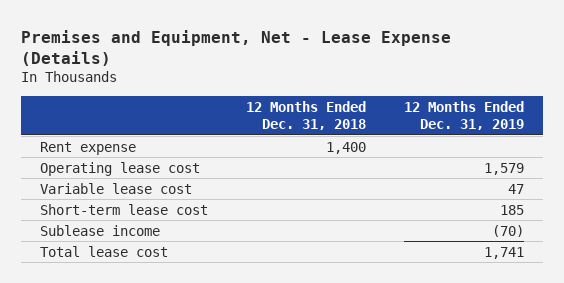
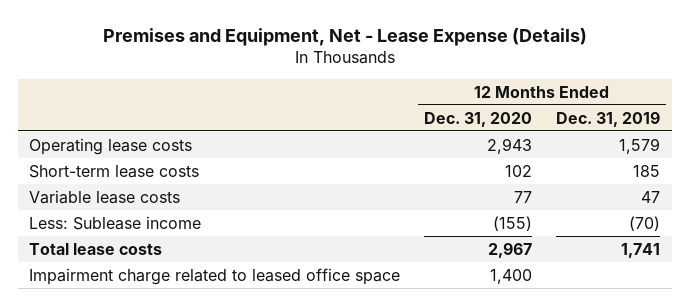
- | 12 Months Ended Dec. 31, 2018 | 12 Months Ended Dec. 31, 2019
+ | 12 Months Ended Dec. 31, 2020 | 12 Months Ended Dec. 31, 2019
- Rent expense | 1,400 |
- Operating lease cost | | 1,579
- Variable lease cost | | 47
- Short-term lease cost | | 185
- Sublease income | | (70)
- Total lease cost | | 1,741
+ Operating lease costs | 2,943 | 1,579
+ Short-term lease costs | 102 | 185
+ Variable lease costs | 77 | 47
+ Less: Sublease income | (155) | (70)
+ Total lease costs | 2,967 | 1,741
+ Impairment charge related to leased office space | 1,400 |

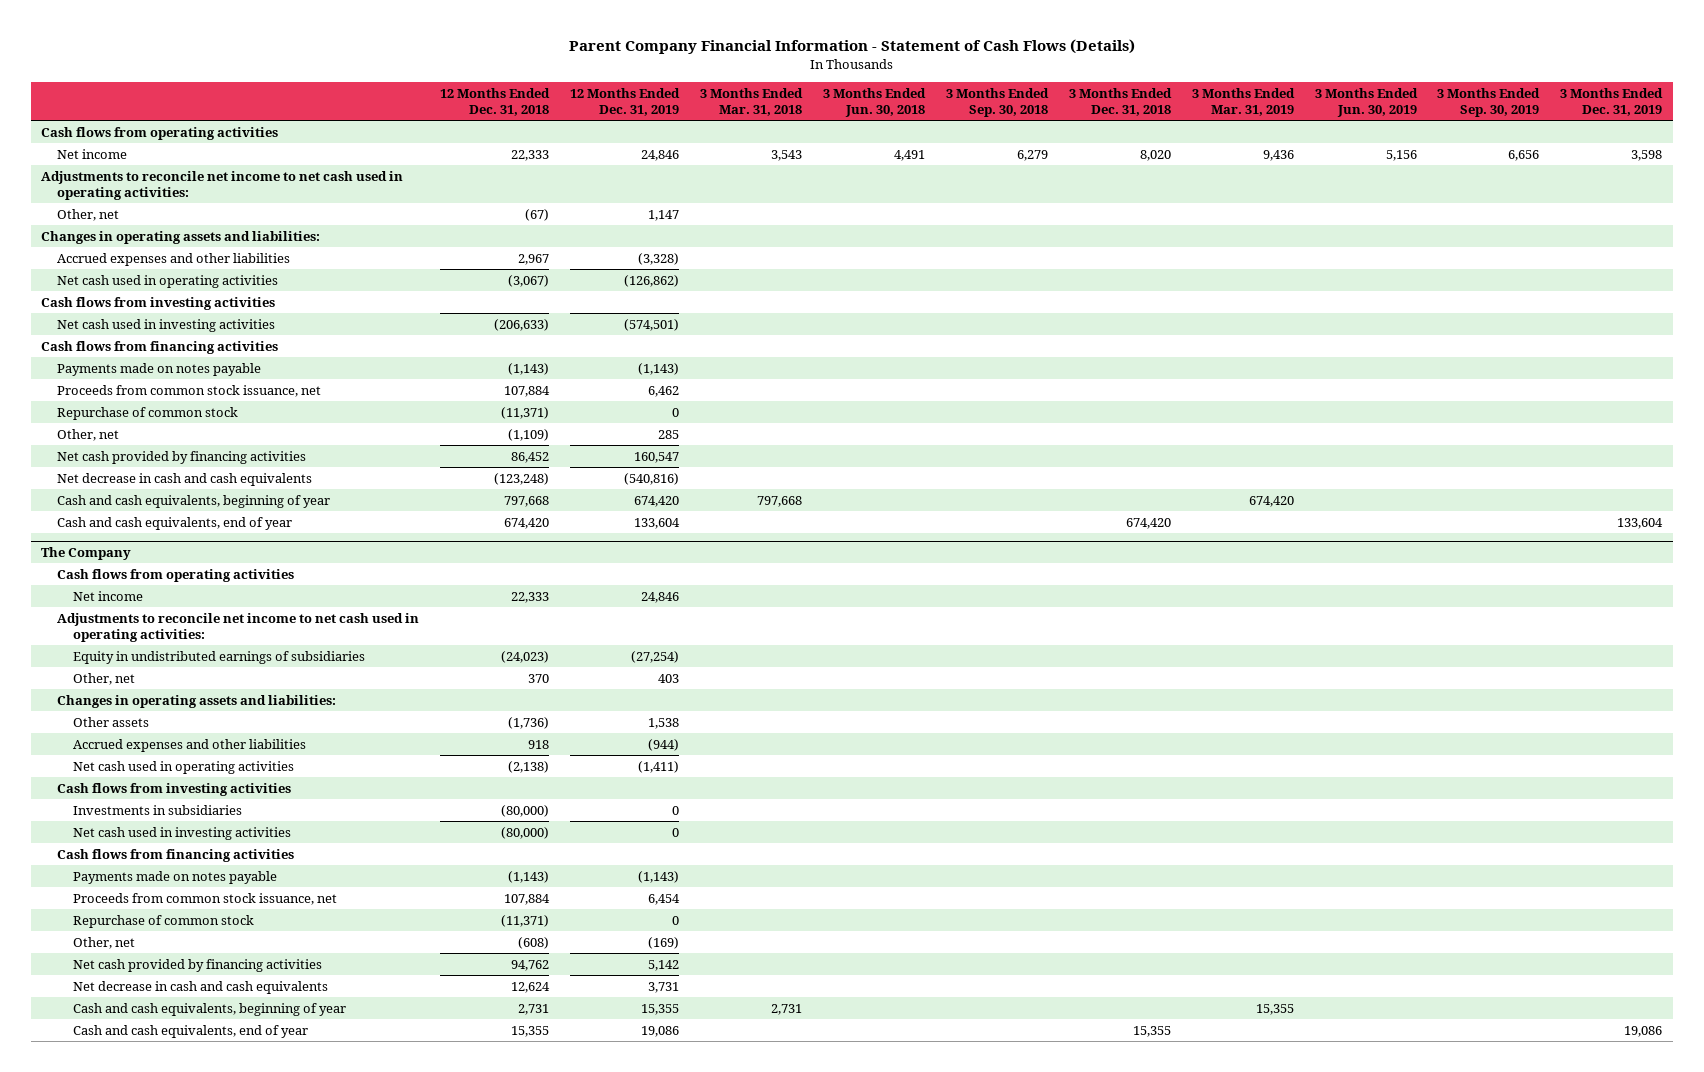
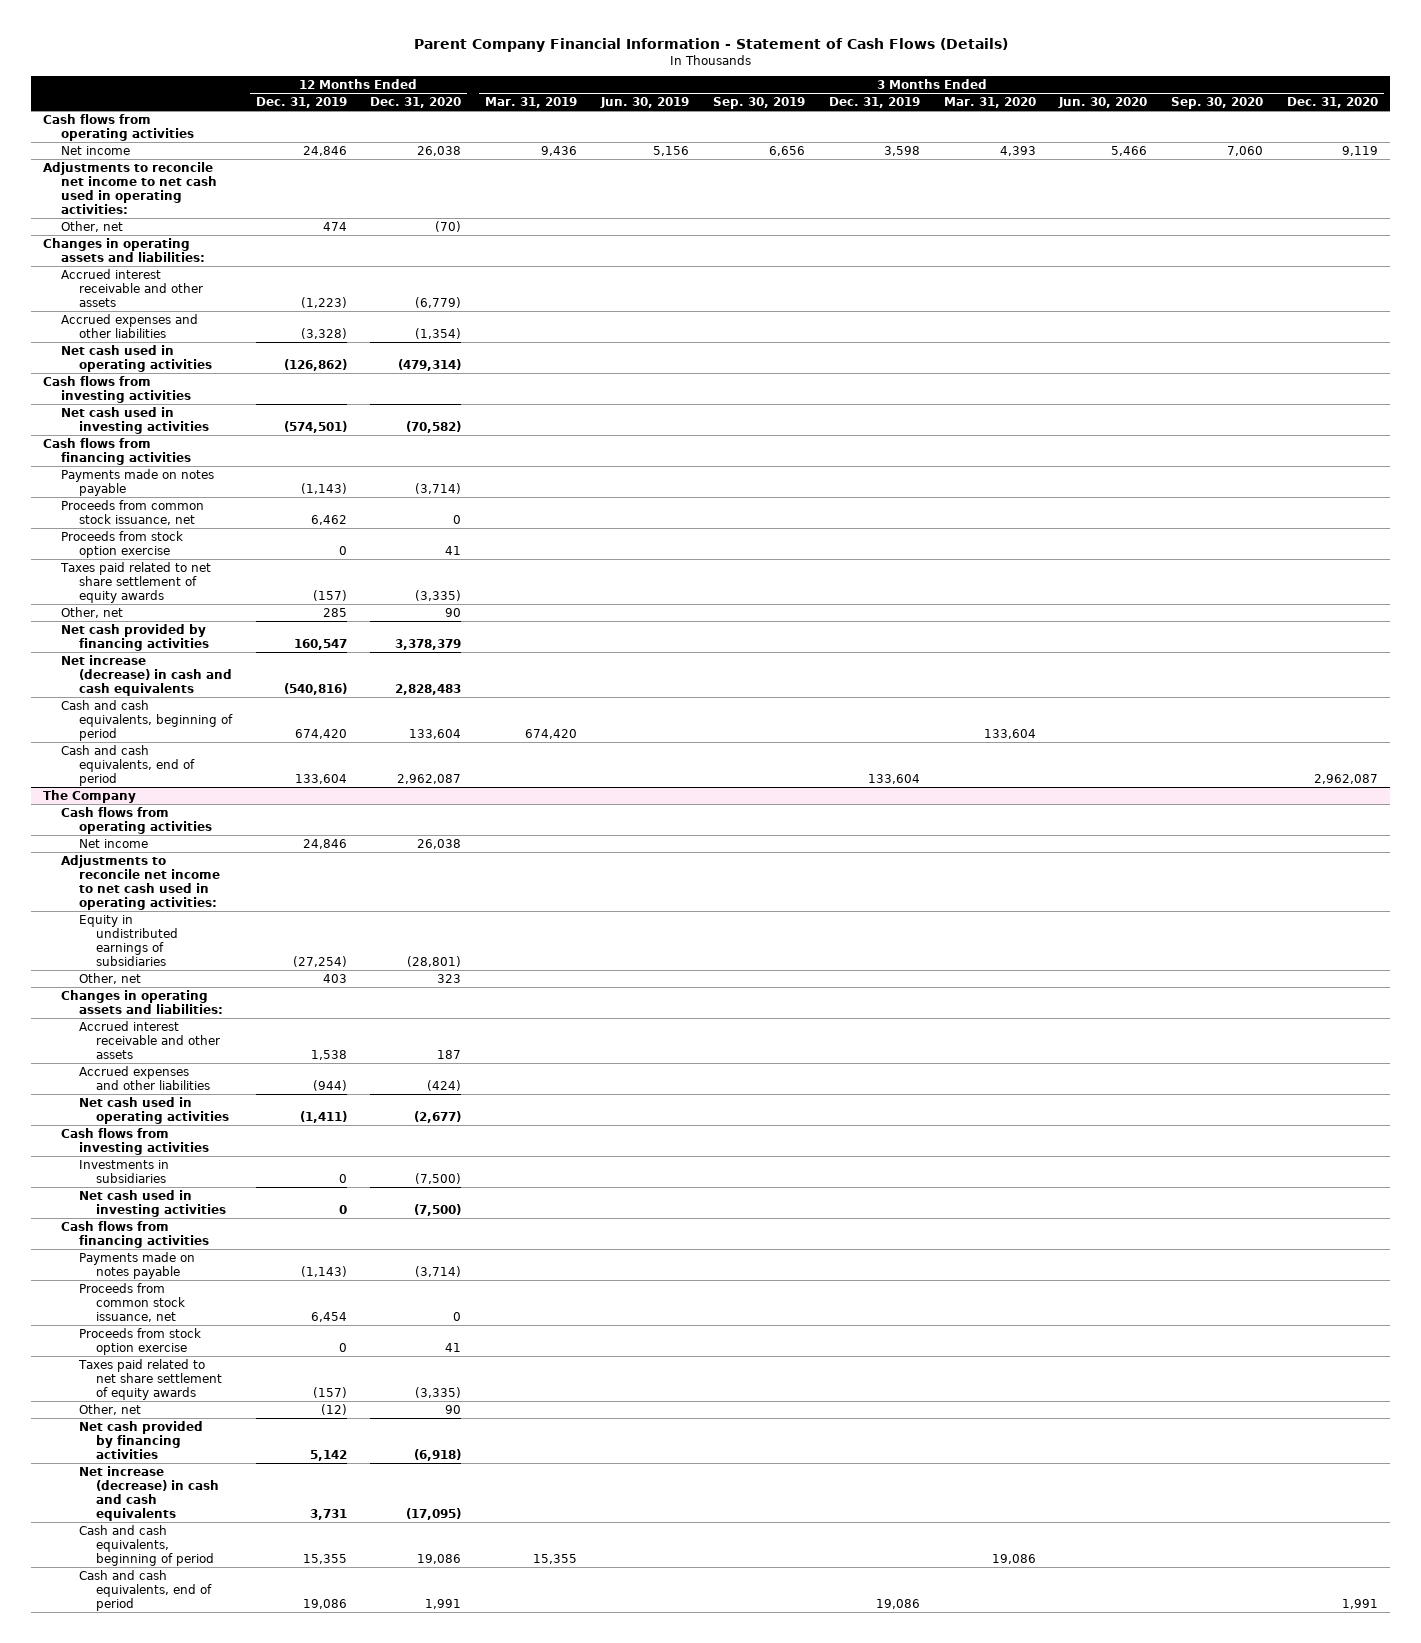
- | 12 Months Ended Dec. 31, 2018 | 12 Months Ended Dec. 31, 2019 | 3 Months Ended Mar. 31, 2018 | 3 Months Ended Jun. 30, 2018 | 3 Months Ended Sep. 30, 2018 | 3 Months Ended Dec. 31, 2018 | 3 Months Ended Mar. 31, 2019 | 3 Months Ended Jun. 30, 2019 | 3 Months Ended Sep. 30, 2019 | 3 Months Ended Dec. 31, 2019
+ | 12 Months Ended Dec. 31, 2019 | 12 Months Ended Dec. 31, 2020 | 3 Months Ended Mar. 31, 2019 | 3 Months Ended Jun. 30, 2019 | 3 Months Ended Sep. 30, 2019 | 3 Months Ended Dec. 31, 2019 | 3 Months Ended Mar. 31, 2020 | 3 Months Ended Jun. 30, 2020 | 3 Months Ended Sep. 30, 2020 | 3 Months Ended Dec. 31, 2020
- Other, net | (67) | 1,147 | | | | | | | |
+ Other, net | 474 | (70) | | | | | | | |
+ Accrued interest receivable and other assets | (1,223) | (6,779) | | | | | | | |
- Repurchase of common stock | (11,371) | 0 | | | | | | | |
+ Proceeds from stock option exercise | 0 | 41 | | | | | | | |
+ Taxes paid related to net share settlement of equity awards | (157) | (3,335) | | | | | | | |
- Net decrease in cash and cash equivalents | (123,248) | (540,816) | | | | | | | |
- Cash and cash equivalents, beginning of year | 797,668 | 674,420 | 797,668 | | | | 674,420 | | |
- Cash and cash equivalents, end of year | 674,420 | 133,604 | | | | 674,420 | | | | 133,604
+ Net increase (decrease) in cash and cash equivalents | (540,816) | 2,828,483 | | | | | | | |
+ Cash and cash equivalents, beginning of period | 674,420 | 133,604 | 674,420 | | | | 133,604 | | |
+ Cash and cash equivalents, end of period | 133,604 | 2,962,087 | | | | 133,604 | | | | 2,962,087
@ The Company
- Other assets | (1,736) | 1,538 | | | | | | | |
+ Accrued interest receivable and other assets | 1,538 | 187 | | | | | | | |
- Repurchase of common stock | (11,371) | 0 | | | | | | | |
- Other, net | (608) | (169) | | | | | | | |
+ Proceeds from stock option exercise | 0 | 41 | | | | | | | |
+ Taxes paid related to net share settlement of equity awards | (157) | (3,335) | | | | | | | |
+ Other, net | (12) | 90 | | | | | | | |
- Net decrease in cash and cash equivalents | 12,624 | 3,731 | | | | | | | |
- Cash and cash equivalents, beginning of year | 2,731 | 15,355 | 2,731 | | | | 15,355 | | |
- Cash and cash equivalents, end of year | 15,355 | 19,086 | | | | 15,355 | | | | 19,086
+ Net increase (decrease) in cash and cash equivalents | 3,731 | (17,095) | | | | | | | |
+ Cash and cash equivalents, beginning of period | 15,355 | 19,086 | 15,355 | | | | 19,086 | | |
+ Cash and cash equivalents, end of period | 19,086 | 1,991 | | | | 19,086 | | | | 1,991

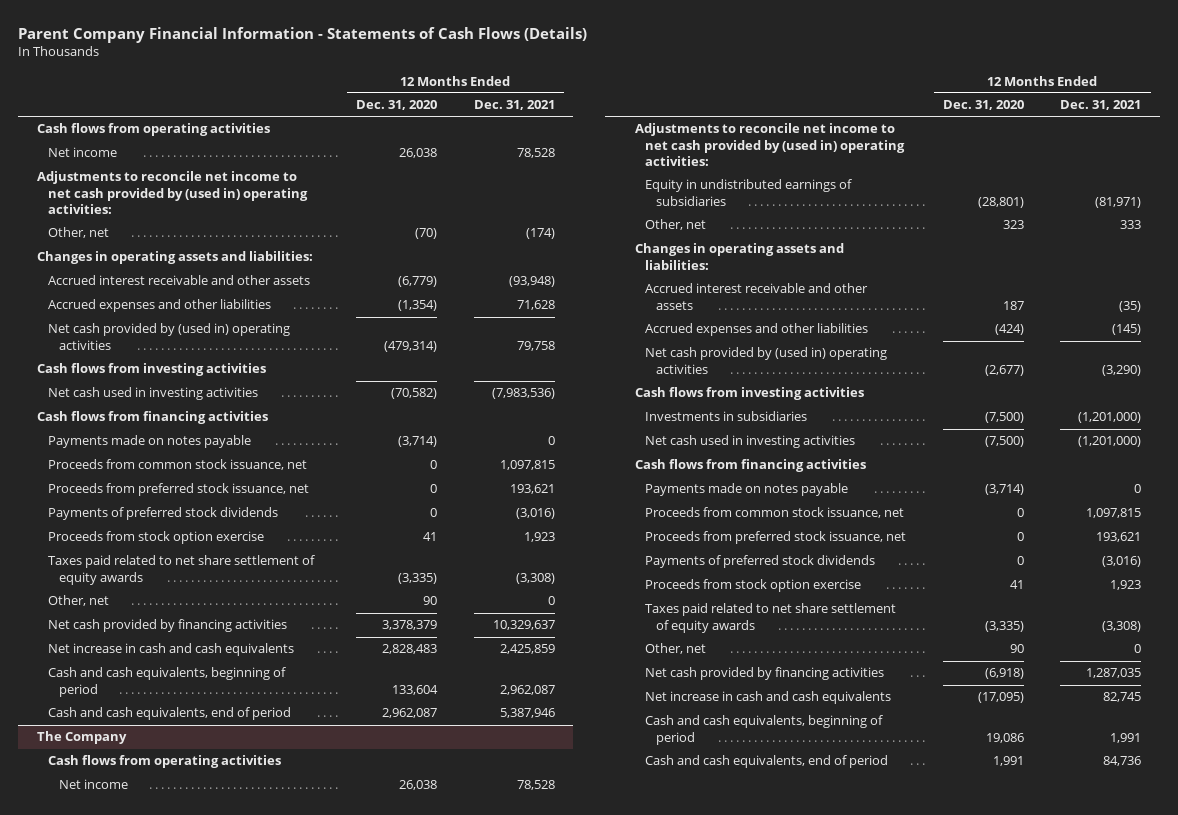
- Parent Company Financial Information - Statement of Cash Flows (Details)
+ Parent Company Financial Information - Statements of Cash Flows (Details)
- | 12 Months Ended Dec. 31, 2019 | 12 Months Ended Dec. 31, 2020 | 3 Months Ended Mar. 31, 2019 | 3 Months Ended Jun. 30, 2019 | 3 Months Ended Sep. 30, 2019 | 3 Months Ended Dec. 31, 2019 | 3 Months Ended Mar. 31, 2020 | 3 Months Ended Jun. 30, 2020 | 3 Months Ended Sep. 30, 2020 | 3 Months Ended Dec. 31, 2020
+ | 12 Months Ended Dec. 31, 2020 | 12 Months Ended Dec. 31, 2021
- Adjustments to reconcile net income to net cash used in operating activities:
+ Adjustments to reconcile net income to net cash provided by (used in) operating activities:
- Net cash used in operating activities | (126,862) | (479,314) | | | | | | | |
+ Net cash provided by (used in) operating activities | (479,314) | 79,758
+ Proceeds from preferred stock issuance, net | 0 | 193,621
+ Payments of preferred stock dividends | 0 | (3,016)
- Net increase (decrease) in cash and cash equivalents | (540,816) | 2,828,483 | | | | | | | |
+ Net increase in cash and cash equivalents | 2,828,483 | 2,425,859
@ The Company
- Adjustments to reconcile net income to net cash used in operating activities:
+ Adjustments to reconcile net income to net cash provided by (used in) operating activities:
- Net cash used in operating activities | (1,411) | (2,677) | | | | | | | |
+ Net cash provided by (used in) operating activities | (2,677) | (3,290)
+ Proceeds from preferred stock issuance, net | 0 | 193,621
+ Payments of preferred stock dividends | 0 | (3,016)
- Net increase (decrease) in cash and cash equivalents | 3,731 | (17,095) | | | | | | | |
+ Net increase in cash and cash equivalents | (17,095) | 82,745

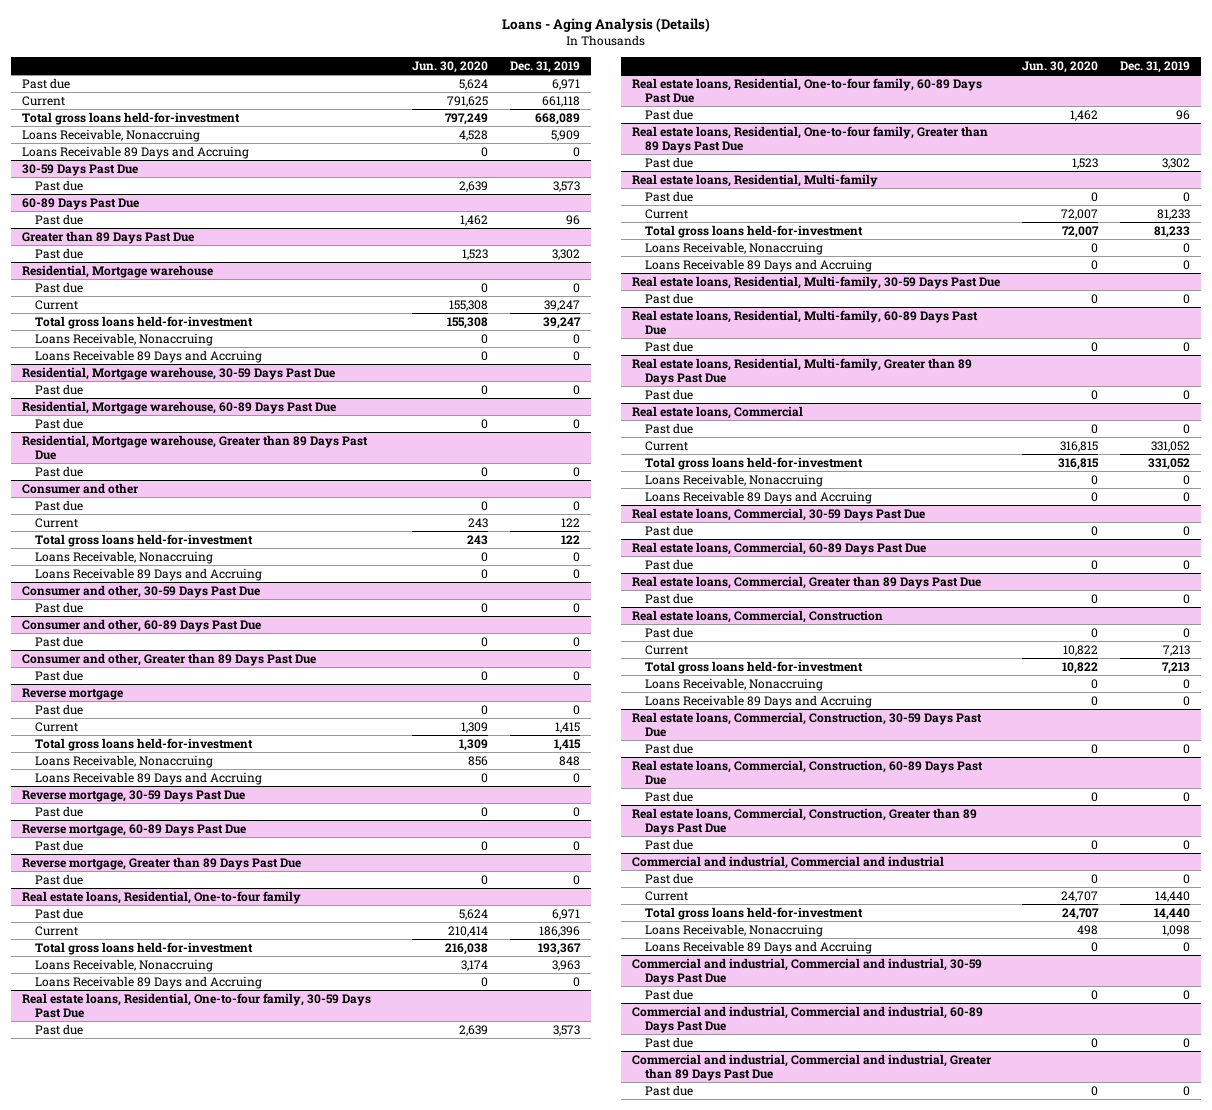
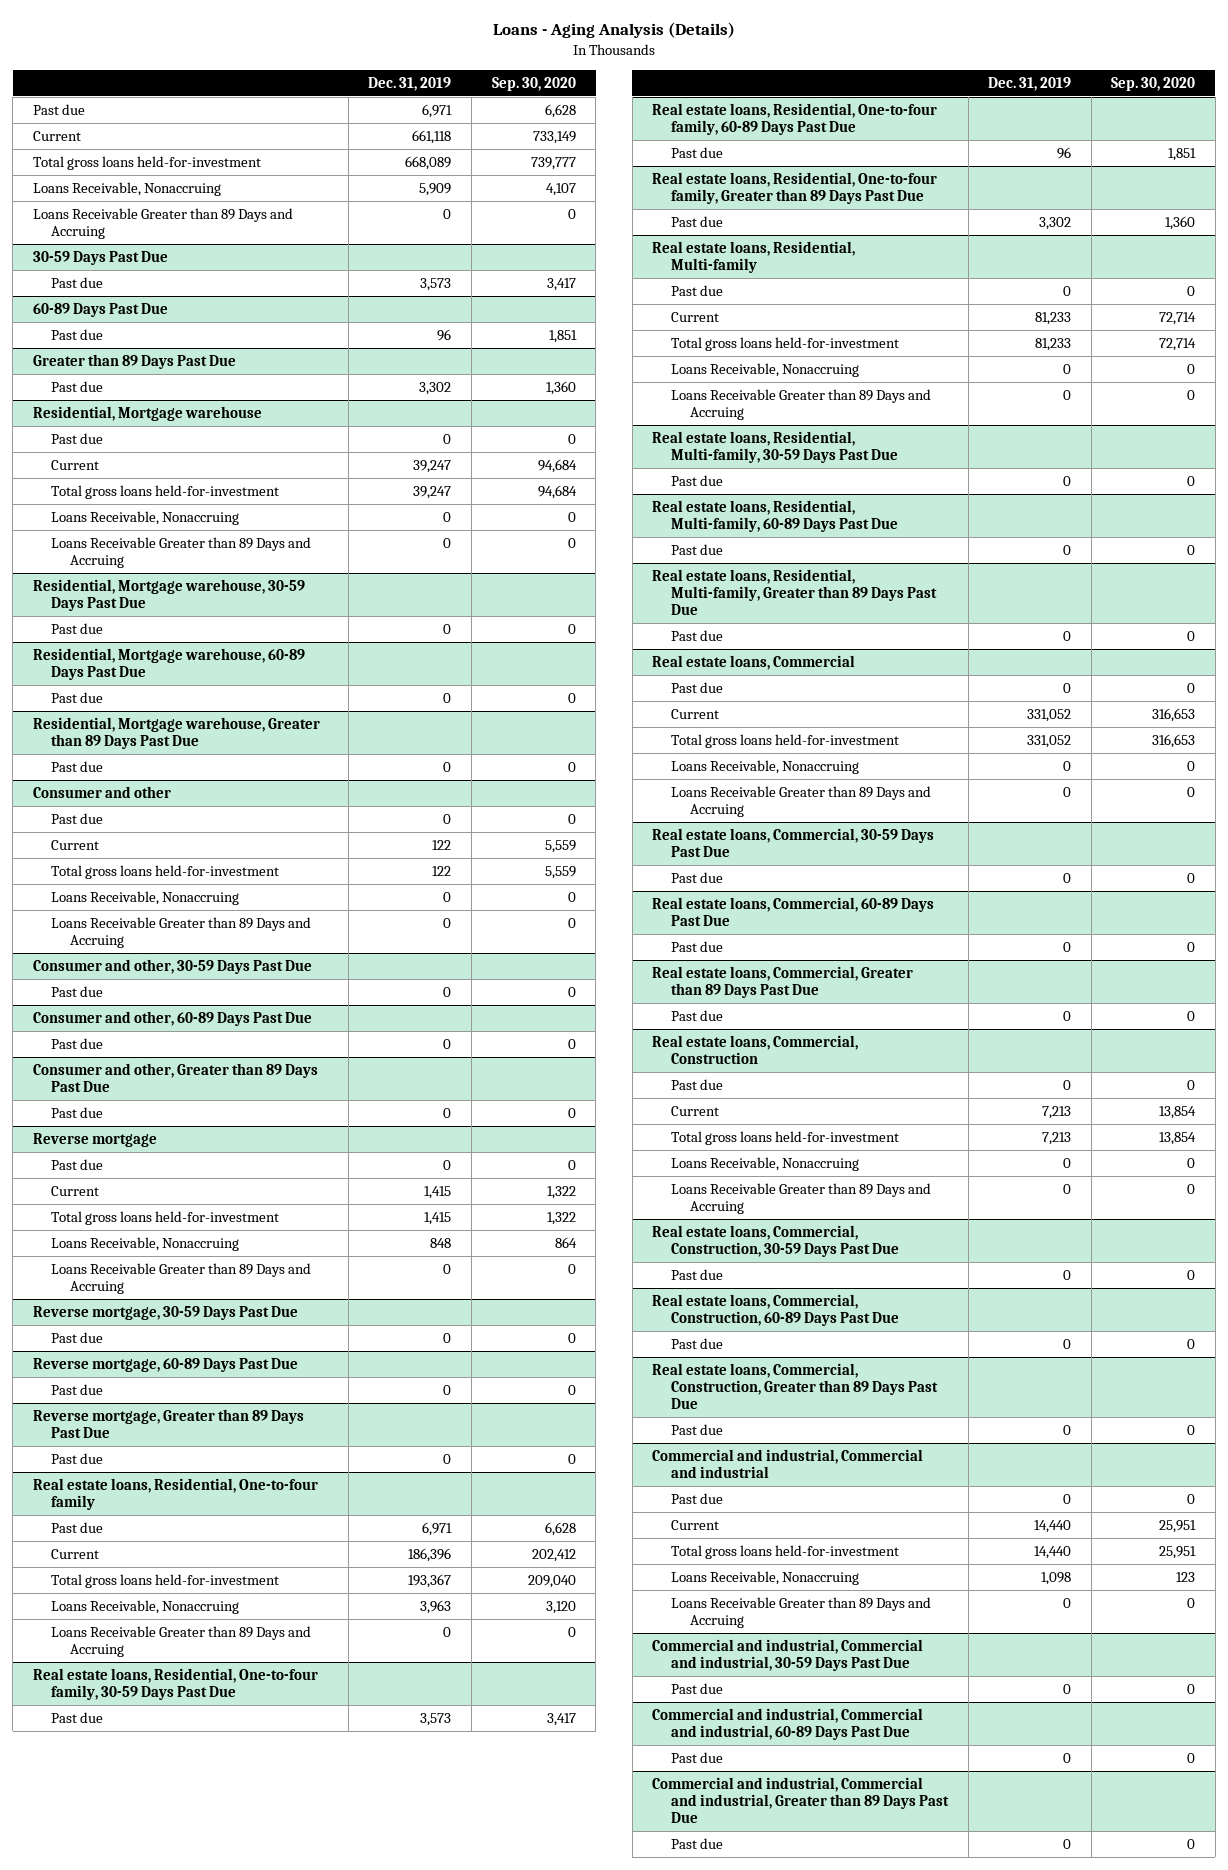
- | Jun. 30, 2020 | Dec. 31, 2019
+ | Dec. 31, 2019 | Sep. 30, 2020
- Loans Receivable 89 Days and Accruing | 0 | 0
+ Loans Receivable Greater than 89 Days and Accruing | 0 | 0
@ Residential, Mortgage warehouse
- Loans Receivable 89 Days and Accruing | 0 | 0
+ Loans Receivable Greater than 89 Days and Accruing | 0 | 0
@ Consumer and other
- Loans Receivable 89 Days and Accruing | 0 | 0
+ Loans Receivable Greater than 89 Days and Accruing | 0 | 0
@ Reverse mortgage
- Loans Receivable 89 Days and Accruing | 0 | 0
+ Loans Receivable Greater than 89 Days and Accruing | 0 | 0
@ Real estate loans, Residential, One-to-four family
- Loans Receivable 89 Days and Accruing | 0 | 0
+ Loans Receivable Greater than 89 Days and Accruing | 0 | 0
@ Real estate loans, Residential, Multi-family
- Loans Receivable 89 Days and Accruing | 0 | 0
+ Loans Receivable Greater than 89 Days and Accruing | 0 | 0
@ Real estate loans, Commercial
- Loans Receivable 89 Days and Accruing | 0 | 0
+ Loans Receivable Greater than 89 Days and Accruing | 0 | 0
@ Real estate loans, Commercial, Construction
- Loans Receivable 89 Days and Accruing | 0 | 0
+ Loans Receivable Greater than 89 Days and Accruing | 0 | 0
@ Commercial and industrial, Commercial and industrial
- Loans Receivable 89 Days and Accruing | 0 | 0
+ Loans Receivable Greater than 89 Days and Accruing | 0 | 0

